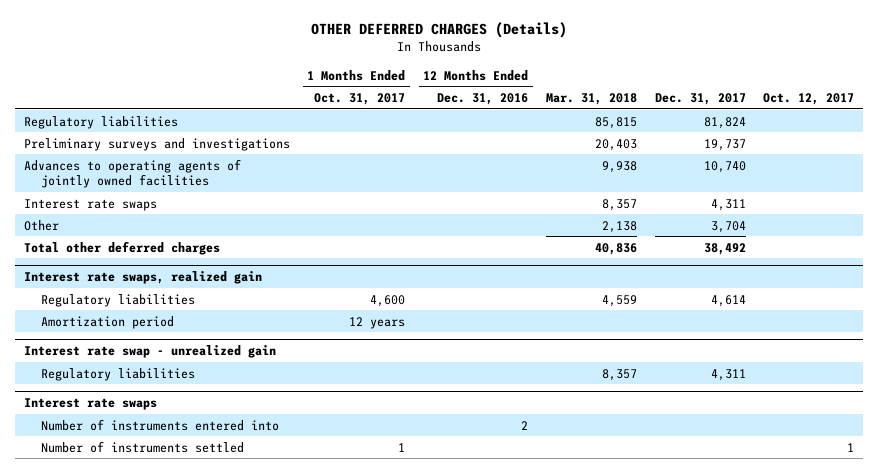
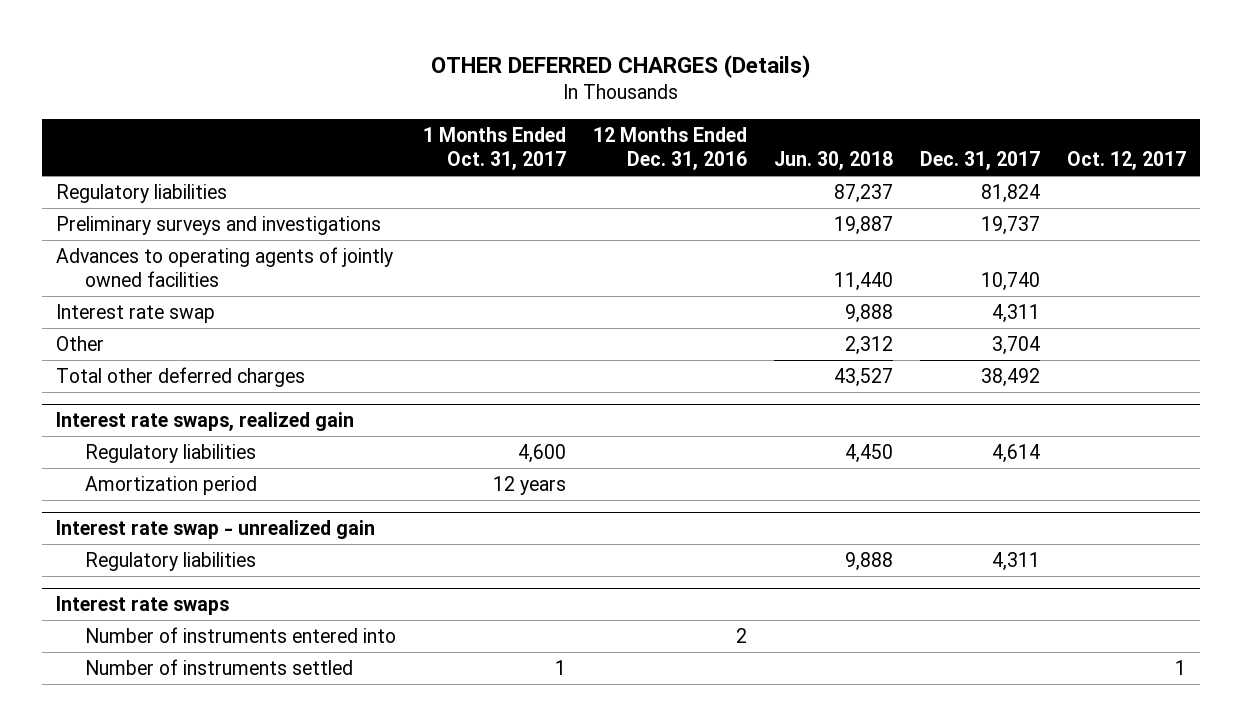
- | 1 Months Ended Oct. 31, 2017 | 12 Months Ended Dec. 31, 2016 | Mar. 31, 2018 | Dec. 31, 2017 | Oct. 12, 2017
+ | 1 Months Ended Oct. 31, 2017 | 12 Months Ended Dec. 31, 2016 | Jun. 30, 2018 | Dec. 31, 2017 | Oct. 12, 2017
- Interest rate swaps | | | 8,357 | 4,311 |
+ Interest rate swap | | | 9,888 | 4,311 |

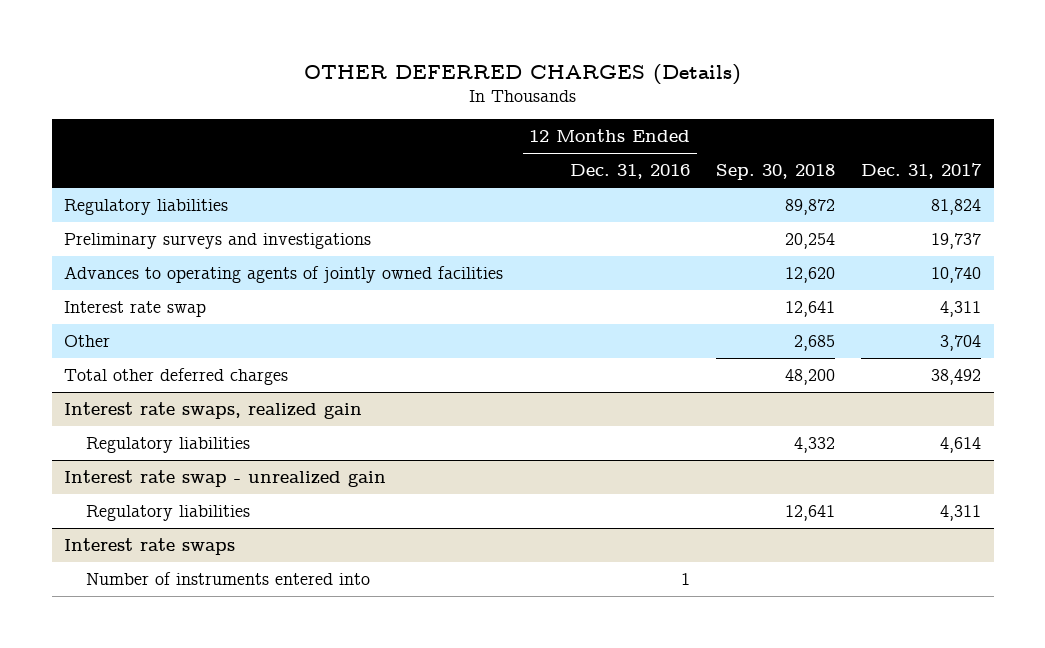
- | 1 Months Ended Oct. 31, 2017 | 12 Months Ended Dec. 31, 2016 | Jun. 30, 2018 | Dec. 31, 2017 | Oct. 12, 2017
+ | 12 Months Ended Dec. 31, 2016 | Sep. 30, 2018 | Dec. 31, 2017
@ Interest rate swaps, realized gain
- Amortization period | 12 years | | | |
@ Interest rate swaps
- Number of instruments entered into | | 2 | | |
- Number of instruments settled | 1 | | | | 1
+ Number of instruments entered into | 1 | |

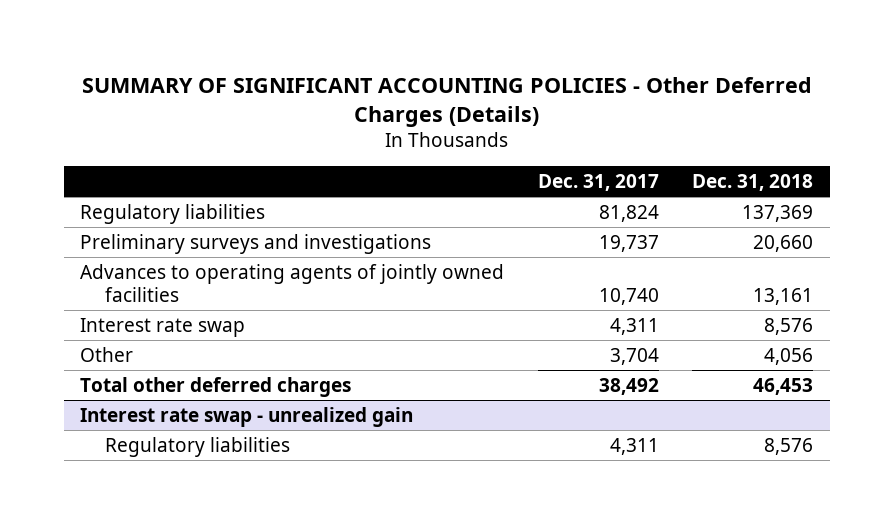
- OTHER DEFERRED CHARGES (Details)
+ SUMMARY OF SIGNIFICANT ACCOUNTING POLICIES - Other Deferred Charges (Details)
- | 12 Months Ended Dec. 31, 2016 | Sep. 30, 2018 | Dec. 31, 2017
+ | Dec. 31, 2017 | Dec. 31, 2018
- Interest rate swaps, realized gain
- Regulatory liabilities | | 4,332 | 4,614
- Interest rate swaps
- Number of instruments entered into | 1 | |

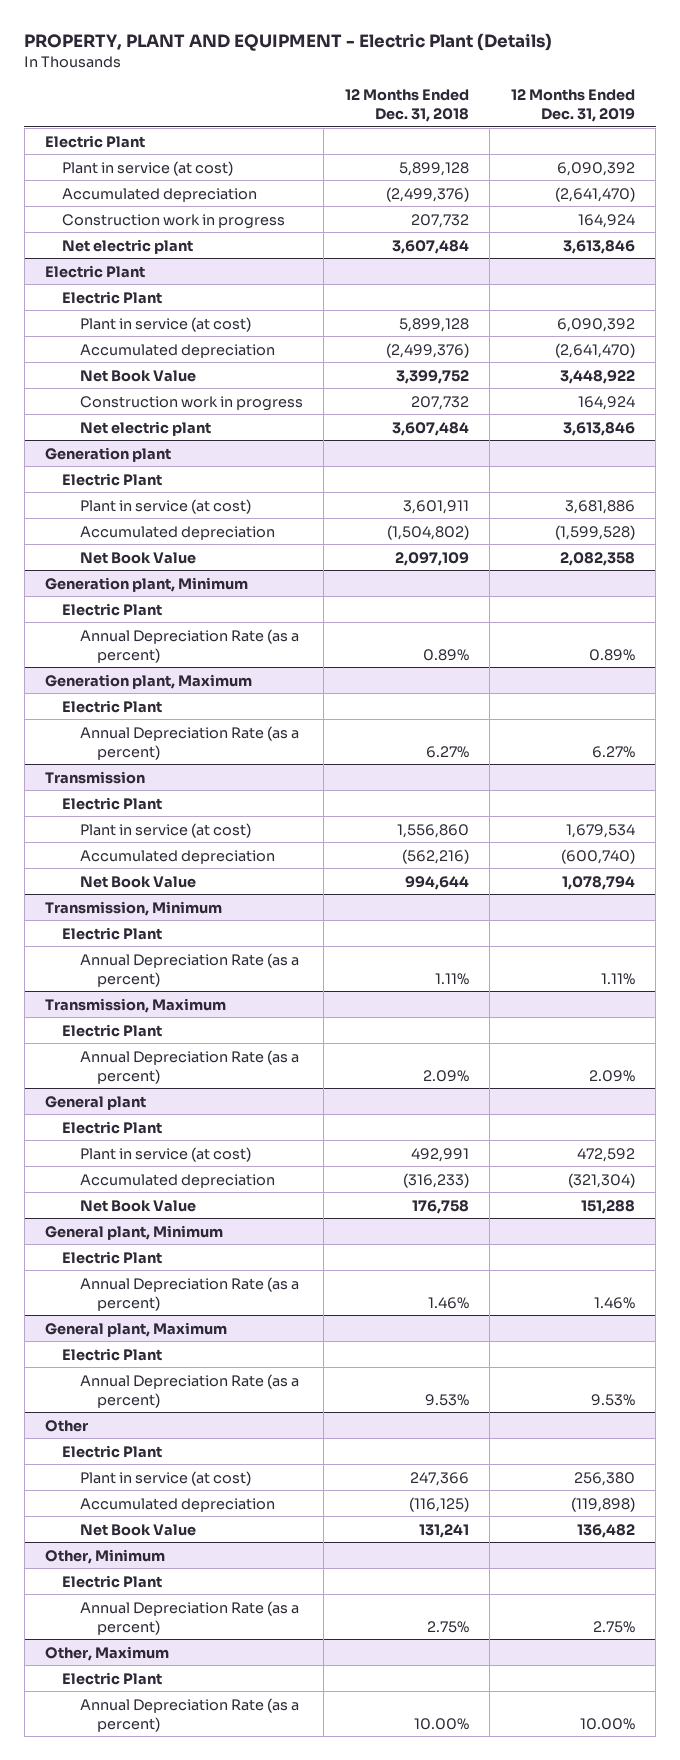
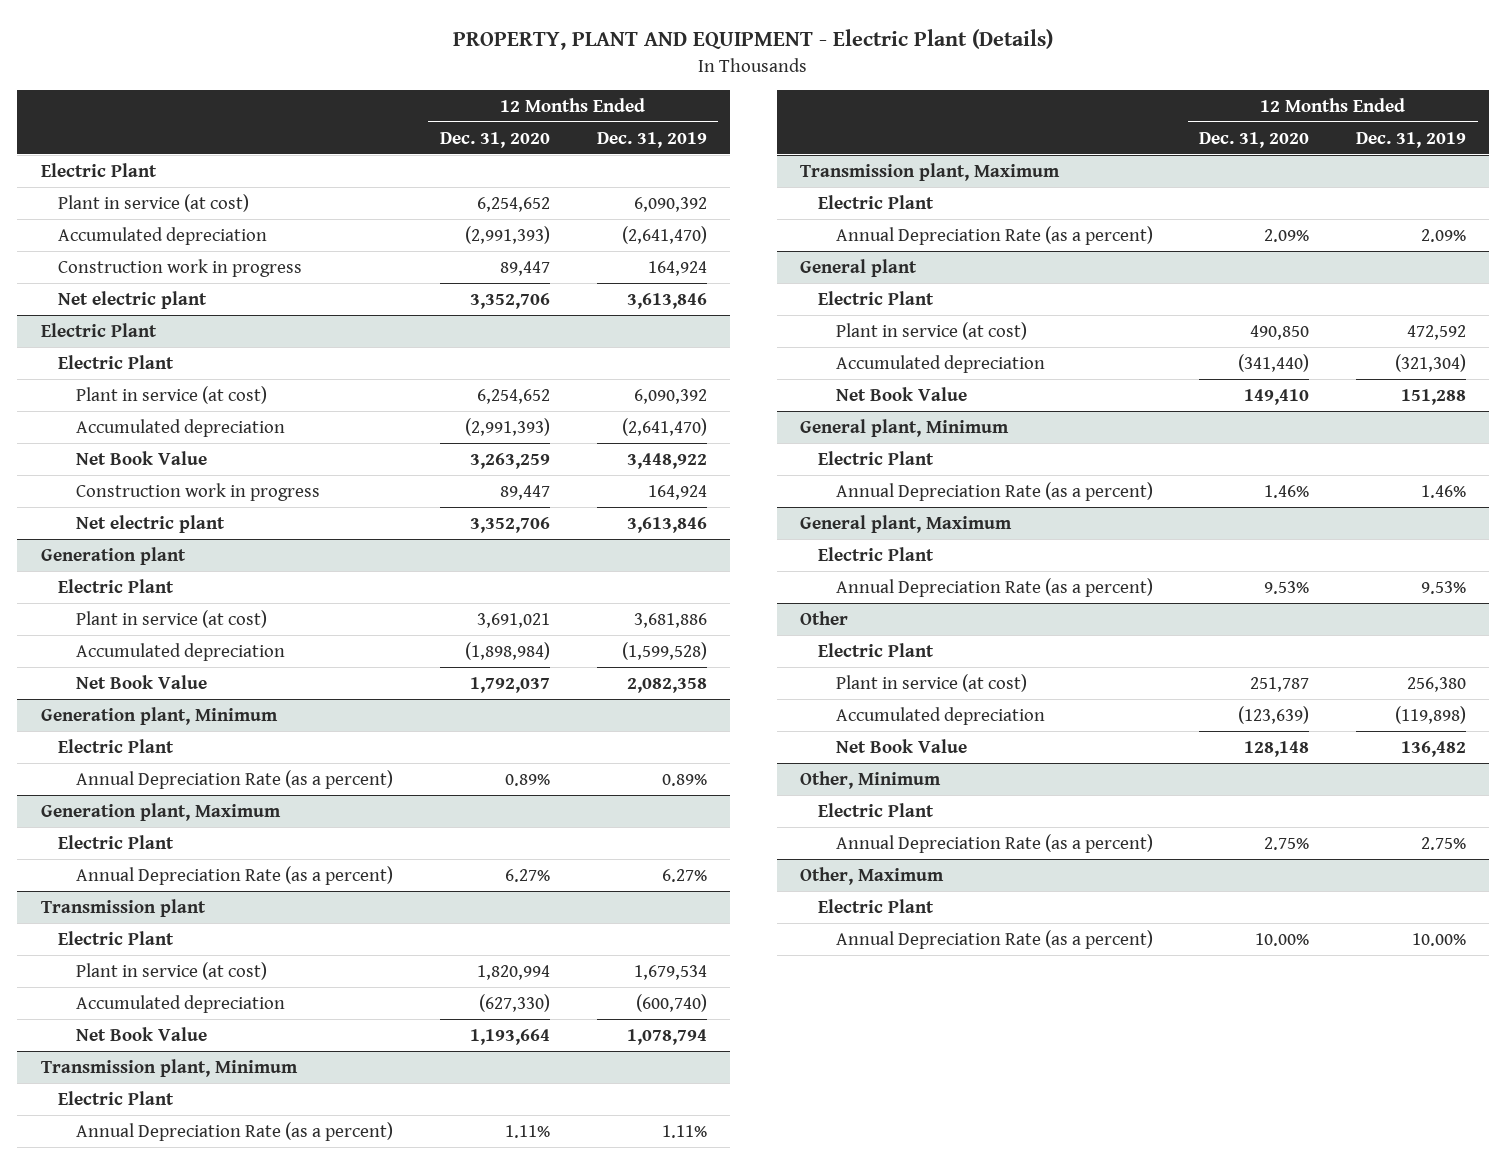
- | 12 Months Ended Dec. 31, 2018 | 12 Months Ended Dec. 31, 2019
+ | 12 Months Ended Dec. 31, 2020 | 12 Months Ended Dec. 31, 2019
- Transmission
+ Transmission plant
- Transmission, Minimum
+ Transmission plant, Minimum
- Transmission, Maximum
+ Transmission plant, Maximum

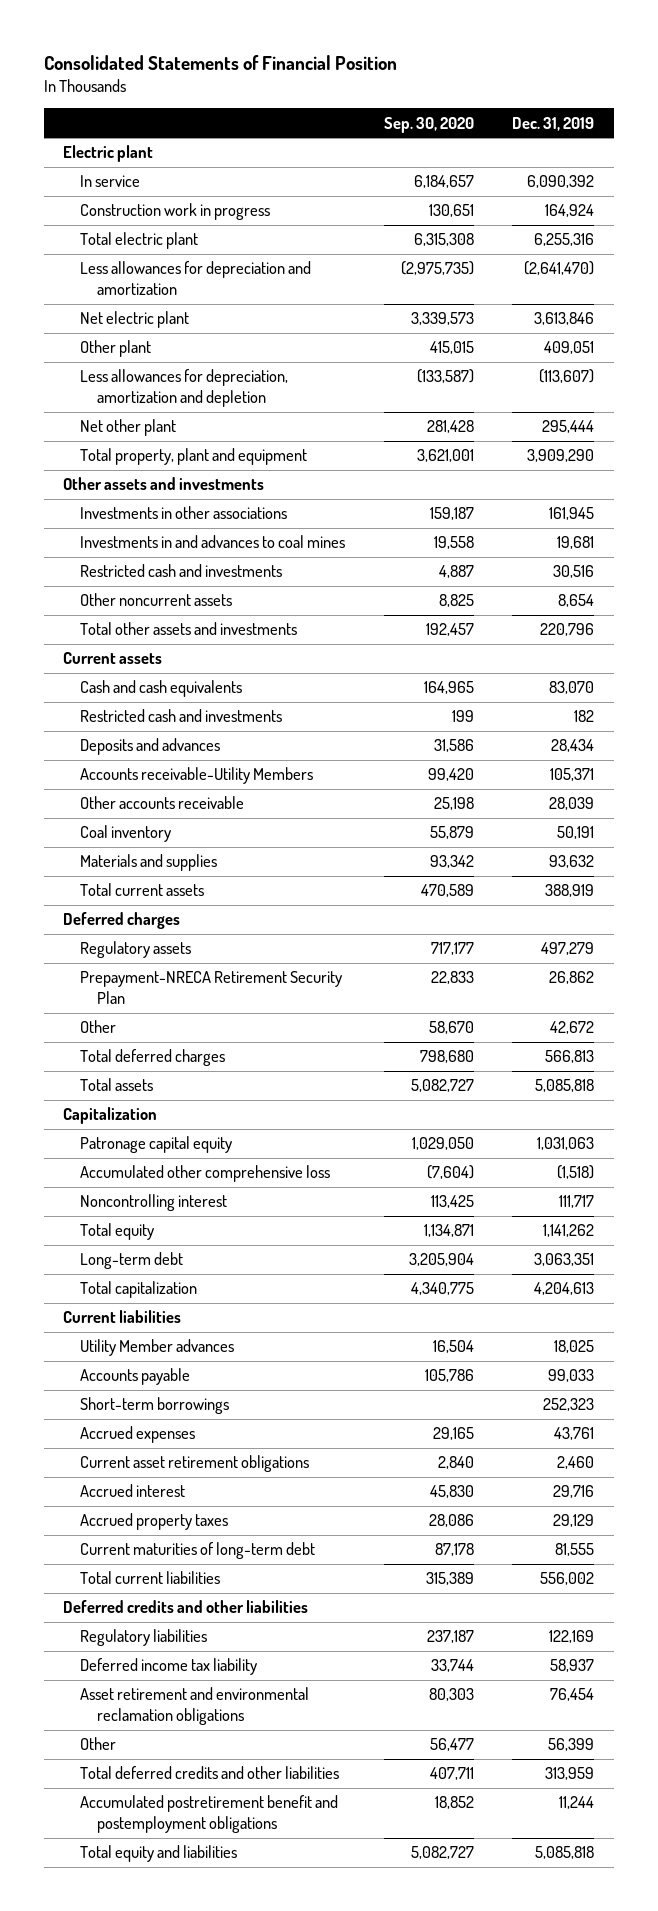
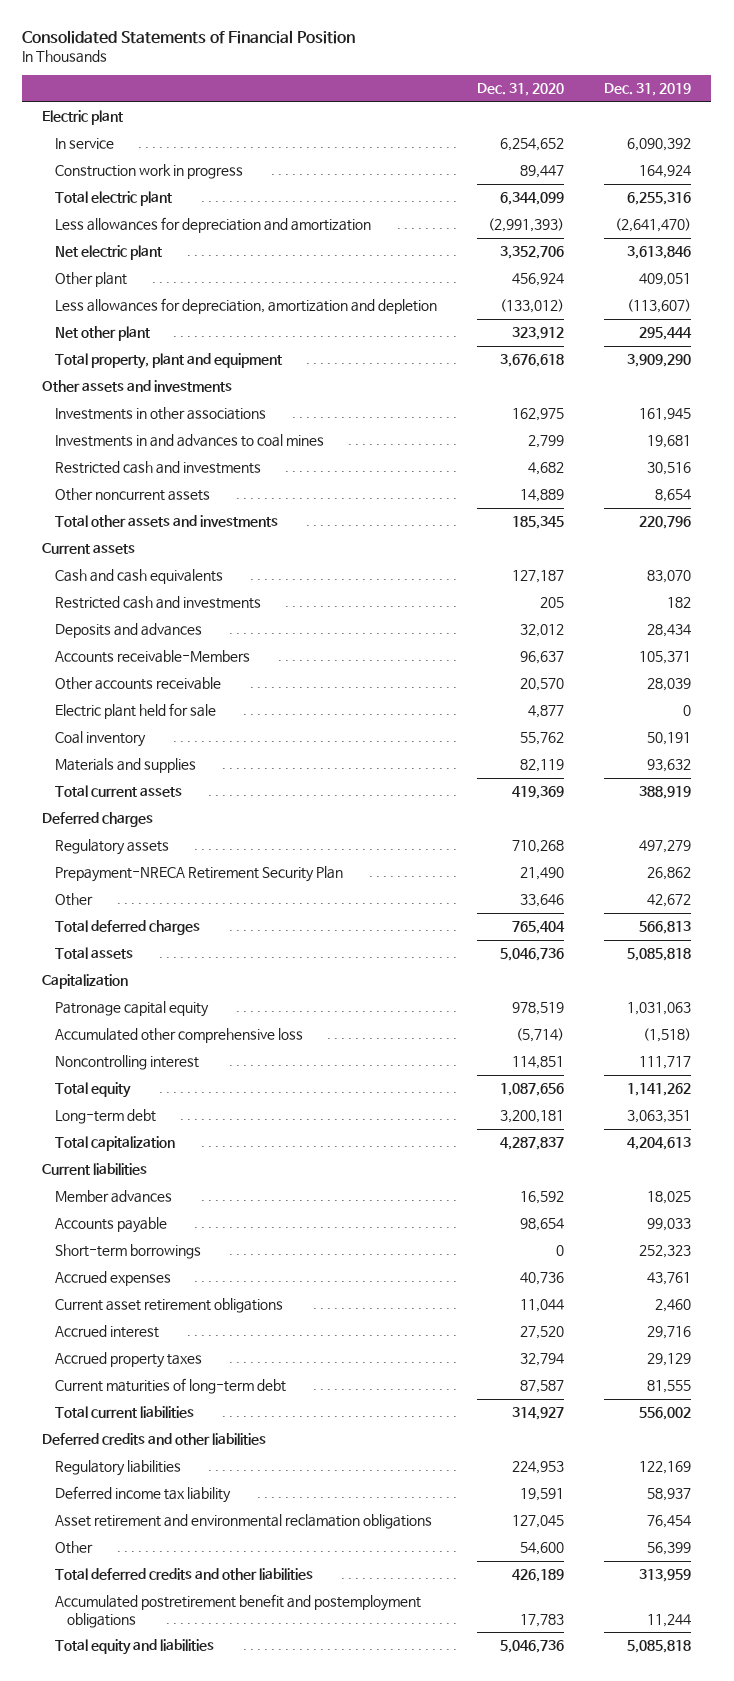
- | Sep. 30, 2020 | Dec. 31, 2019
+ | Dec. 31, 2020 | Dec. 31, 2019
- Accounts receivable-Utility Members | 99,420 | 105,371
+ Accounts receivable-Members | 96,637 | 105,371
+ Electric plant held for sale | 4,877 | 0
- Utility Member advances | 16,504 | 18,025
+ Member advances | 16,592 | 18,025

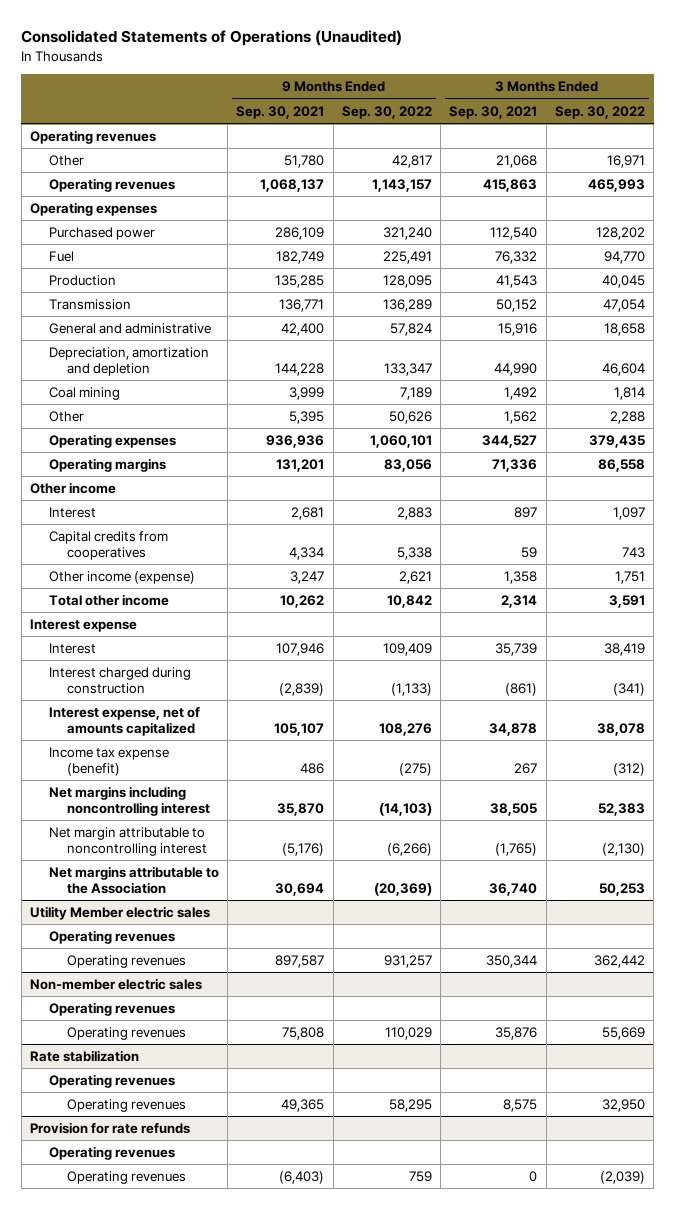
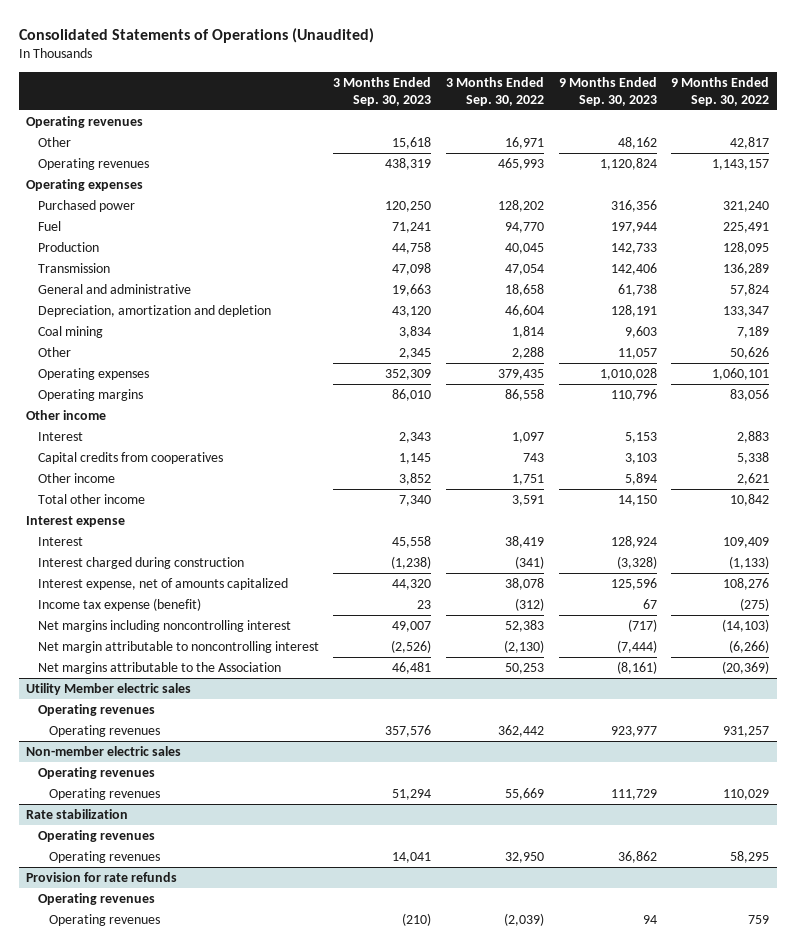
- | 9 Months Ended Sep. 30, 2021 | 9 Months Ended Sep. 30, 2022 | 3 Months Ended Sep. 30, 2021 | 3 Months Ended Sep. 30, 2022
+ | 3 Months Ended Sep. 30, 2023 | 3 Months Ended Sep. 30, 2022 | 9 Months Ended Sep. 30, 2023 | 9 Months Ended Sep. 30, 2022
- Other income (expense) | 3,247 | 2,621 | 1,358 | 1,751
+ Other income | 3,852 | 1,751 | 5,894 | 2,621

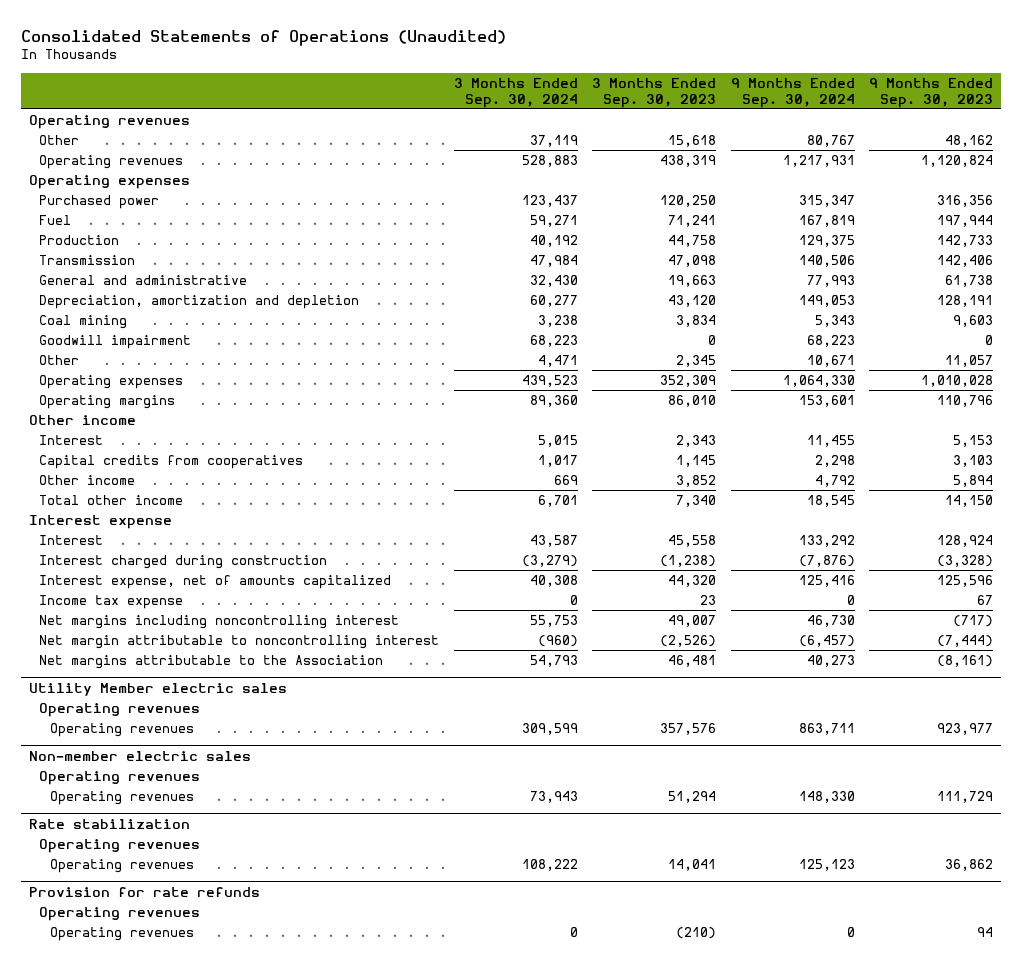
- | 3 Months Ended Sep. 30, 2023 | 3 Months Ended Sep. 30, 2022 | 9 Months Ended Sep. 30, 2023 | 9 Months Ended Sep. 30, 2022
+ | 3 Months Ended Sep. 30, 2024 | 3 Months Ended Sep. 30, 2023 | 9 Months Ended Sep. 30, 2024 | 9 Months Ended Sep. 30, 2023
+ Goodwill impairment | 68,223 | 0 | 68,223 | 0
- Income tax expense (benefit) | 23 | (312) | 67 | (275)
+ Income tax expense | 0 | 23 | 0 | 67

